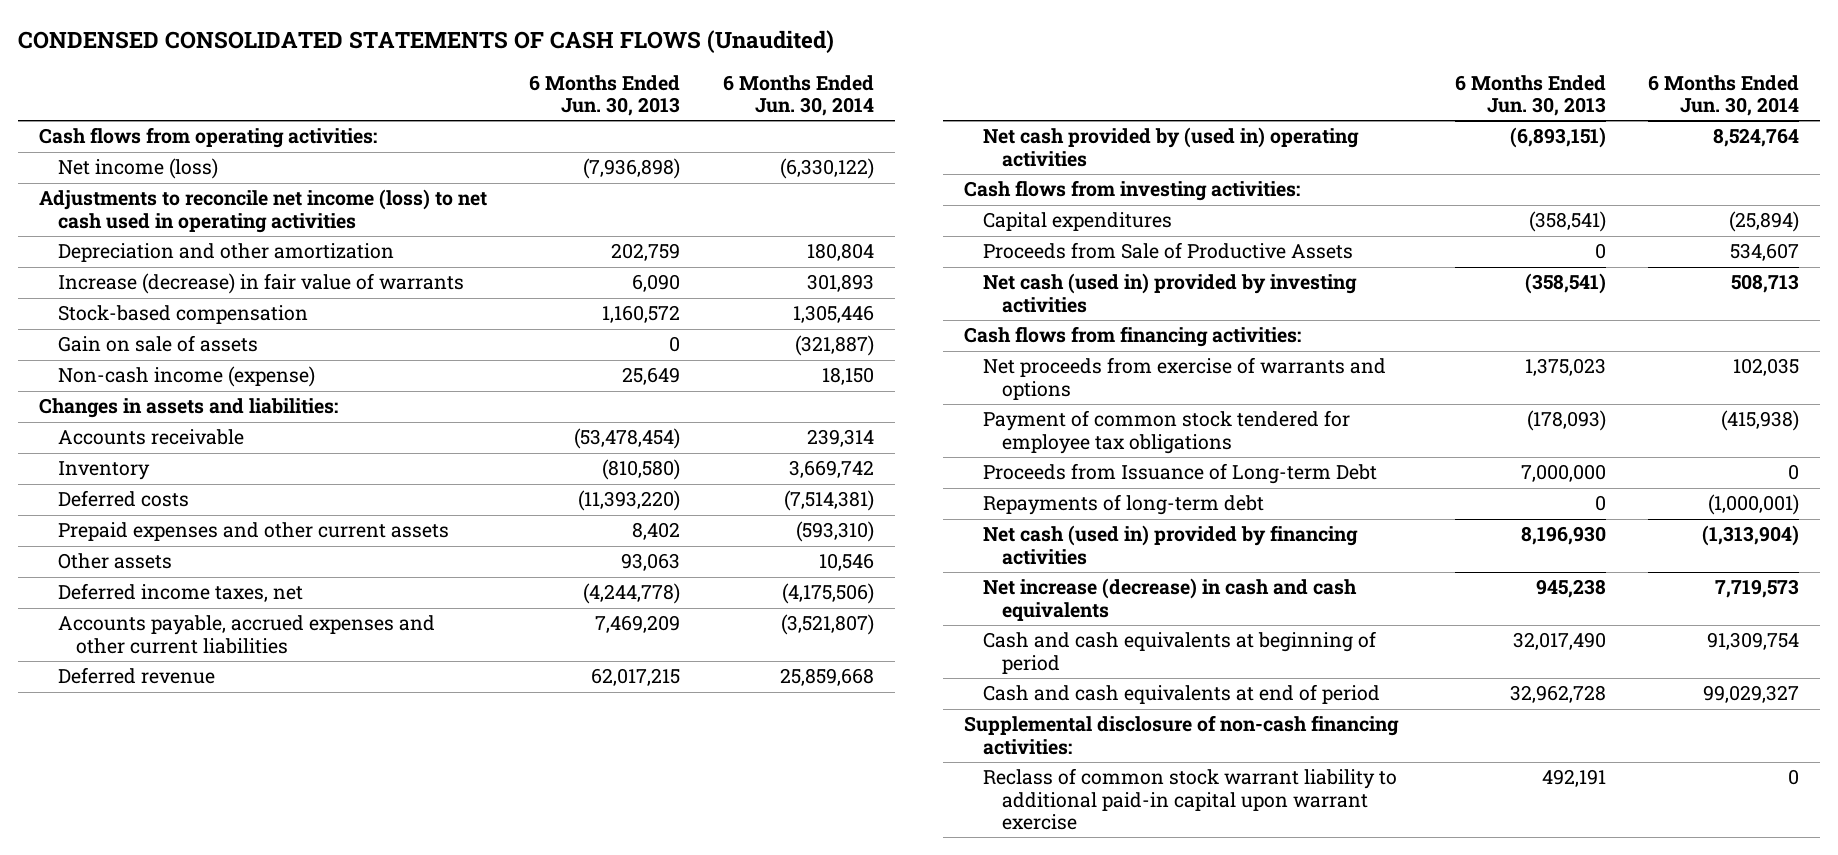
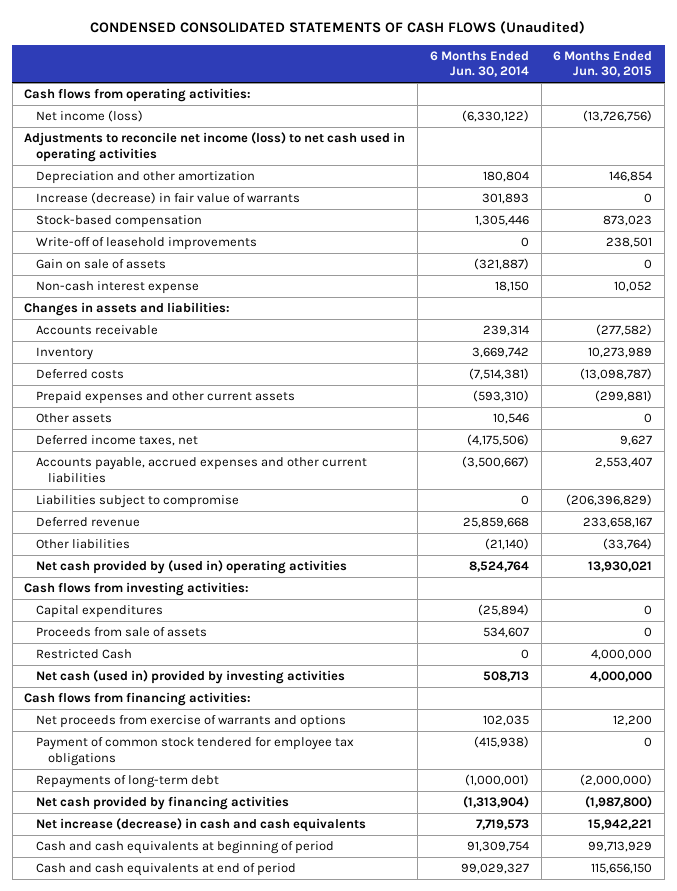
- | 6 Months Ended Jun. 30, 2013 | 6 Months Ended Jun. 30, 2014
+ | 6 Months Ended Jun. 30, 2014 | 6 Months Ended Jun. 30, 2015
+ Write-off of leasehold improvements | 0 | 238,501
- Non-cash income (expense) | 25,649 | 18,150
+ Non-cash interest expense | 18,150 | 10,052
- Accounts payable, accrued expenses and other current liabilities | 7,469,209 | (3,521,807)
+ Accounts payable, accrued expenses and other current liabilities | (3,500,667) | 2,553,407
+ Liabilities subject to compromise | 0 | (206,396,829)
+ Other liabilities | (21,140) | (33,764)
- Proceeds from Sale of Productive Assets | 0 | 534,607
+ Proceeds from sale of assets | 534,607 | 0
+ Restricted Cash | 0 | 4,000,000
- Proceeds from Issuance of Long-term Debt | 7,000,000 | 0
- Net cash (used in) provided by financing activities | 8,196,930 | (1,313,904)
+ Net cash provided by financing activities | (1,313,904) | (1,987,800)
- Supplemental disclosure of non-cash financing activities:
- Reclass of common stock warrant liability to additional paid-in capital upon warrant exercise | 492,191 | 0

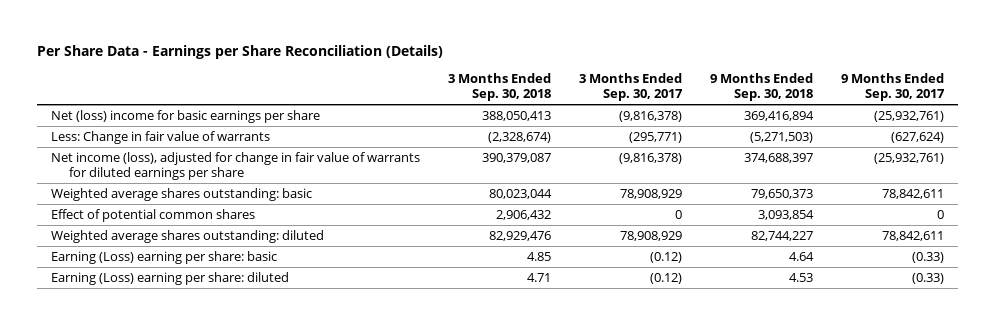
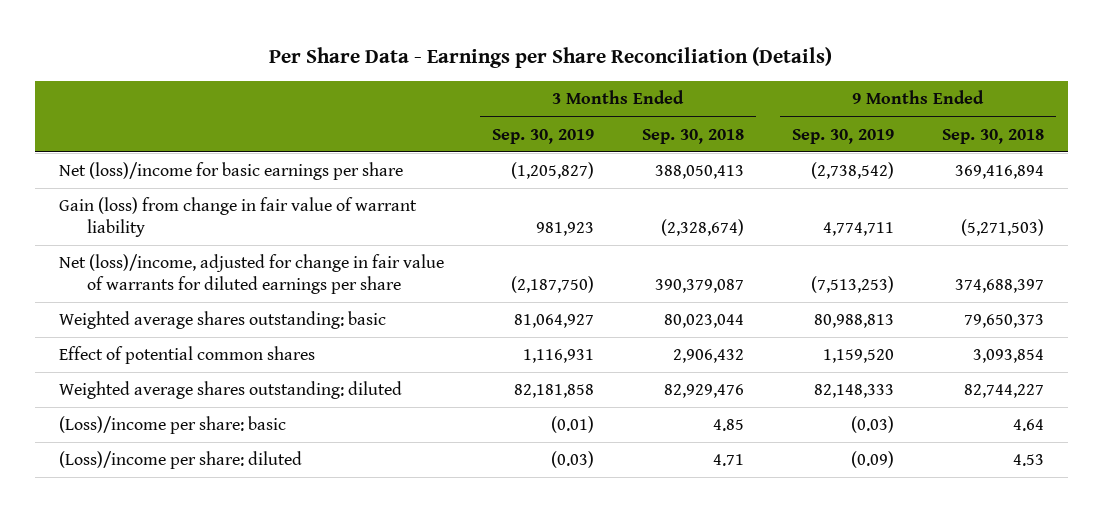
- | 3 Months Ended Sep. 30, 2018 | 3 Months Ended Sep. 30, 2017 | 9 Months Ended Sep. 30, 2018 | 9 Months Ended Sep. 30, 2017
+ | 3 Months Ended Sep. 30, 2019 | 3 Months Ended Sep. 30, 2018 | 9 Months Ended Sep. 30, 2019 | 9 Months Ended Sep. 30, 2018
- Net (loss) income for basic earnings per share | 388,050,413 | (9,816,378) | 369,416,894 | (25,932,761)
- Less: Change in fair value of warrants | (2,328,674) | (295,771) | (5,271,503) | (627,624)
- Net income (loss), adjusted for change in fair value of warrants for diluted earnings per share | 390,379,087 | (9,816,378) | 374,688,397 | (25,932,761)
+ Net (loss)/income for basic earnings per share | (1,205,827) | 388,050,413 | (2,738,542) | 369,416,894
+ Gain (loss) from change in fair value of warrant liability | 981,923 | (2,328,674) | 4,774,711 | (5,271,503)
+ Net (loss)/income, adjusted for change in fair value of warrants for diluted earnings per share | (2,187,750) | 390,379,087 | (7,513,253) | 374,688,397
- Earning (Loss) earning per share: basic | 4.85 | (0.12) | 4.64 | (0.33)
- Earning (Loss) earning per share: diluted | 4.71 | (0.12) | 4.53 | (0.33)
+ (Loss)/income per share: basic | (0.01) | 4.85 | (0.03) | 4.64
+ (Loss)/income per share: diluted | (0.03) | 4.71 | (0.09) | 4.53

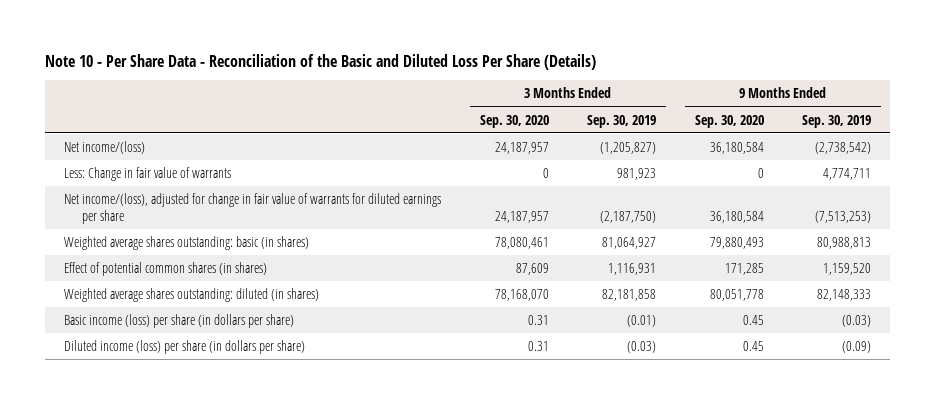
- Per Share Data - Earnings per Share Reconciliation (Details)
+ Note 10 - Per Share Data - Reconciliation of the Basic and Diluted Loss Per Share (Details)
- | 3 Months Ended Sep. 30, 2019 | 3 Months Ended Sep. 30, 2018 | 9 Months Ended Sep. 30, 2019 | 9 Months Ended Sep. 30, 2018
+ | 3 Months Ended Sep. 30, 2020 | 3 Months Ended Sep. 30, 2019 | 9 Months Ended Sep. 30, 2020 | 9 Months Ended Sep. 30, 2019
- Net (loss)/income for basic earnings per share | (1,205,827) | 388,050,413 | (2,738,542) | 369,416,894
- Gain (loss) from change in fair value of warrant liability | 981,923 | (2,328,674) | 4,774,711 | (5,271,503)
- Net (loss)/income, adjusted for change in fair value of warrants for diluted earnings per share | (2,187,750) | 390,379,087 | (7,513,253) | 374,688,397
- Weighted average shares outstanding: basic | 81,064,927 | 80,023,044 | 80,988,813 | 79,650,373
- Effect of potential common shares | 1,116,931 | 2,906,432 | 1,159,520 | 3,093,854
- Weighted average shares outstanding: diluted | 82,181,858 | 82,929,476 | 82,148,333 | 82,744,227
- (Loss)/income per share: basic | (0.01) | 4.85 | (0.03) | 4.64
- (Loss)/income per share: diluted | (0.03) | 4.71 | (0.09) | 4.53
+ Net income/(loss) | 24,187,957 | (1,205,827) | 36,180,584 | (2,738,542)
+ Less: Change in fair value of warrants | 0 | 981,923 | 0 | 4,774,711
+ Net income/(loss), adjusted for change in fair value of warrants for diluted earnings per share | 24,187,957 | (2,187,750) | 36,180,584 | (7,513,253)
+ Weighted average shares outstanding: basic (in shares) | 78,080,461 | 81,064,927 | 79,880,493 | 80,988,813
+ Effect of potential common shares (in shares) | 87,609 | 1,116,931 | 171,285 | 1,159,520
+ Weighted average shares outstanding: diluted (in shares) | 78,168,070 | 82,181,858 | 80,051,778 | 82,148,333
+ Basic income (loss) per share (in dollars per share) | 0.31 | (0.01) | 0.45 | (0.03)
+ Diluted income (loss) per share (in dollars per share) | 0.31 | (0.03) | 0.45 | (0.09)

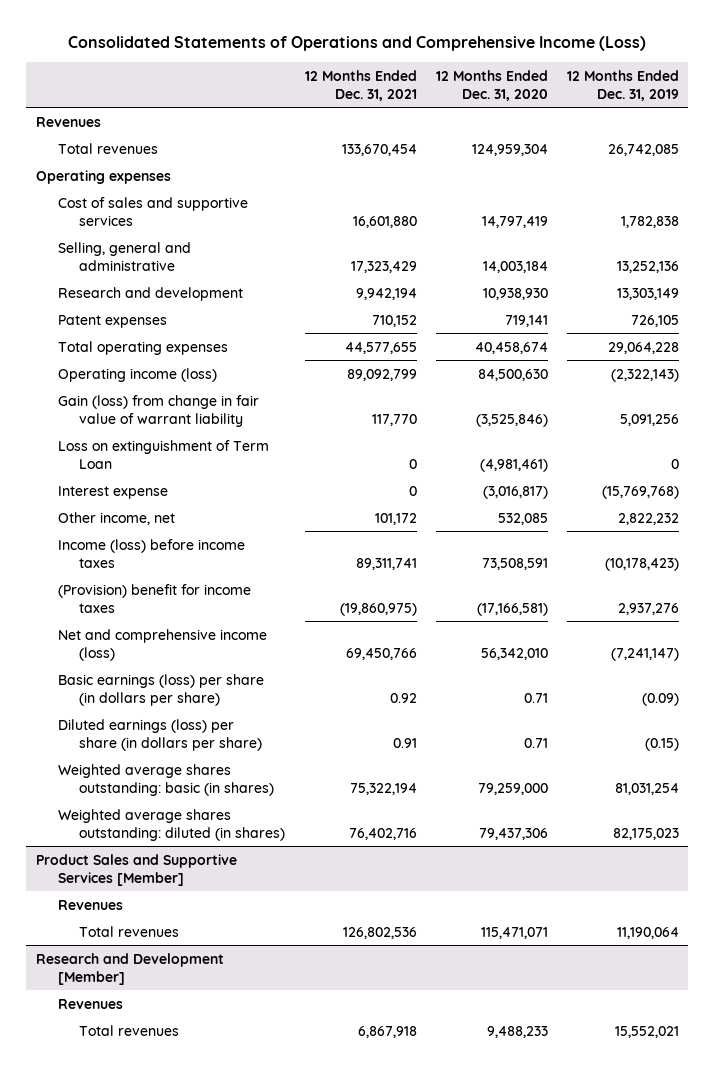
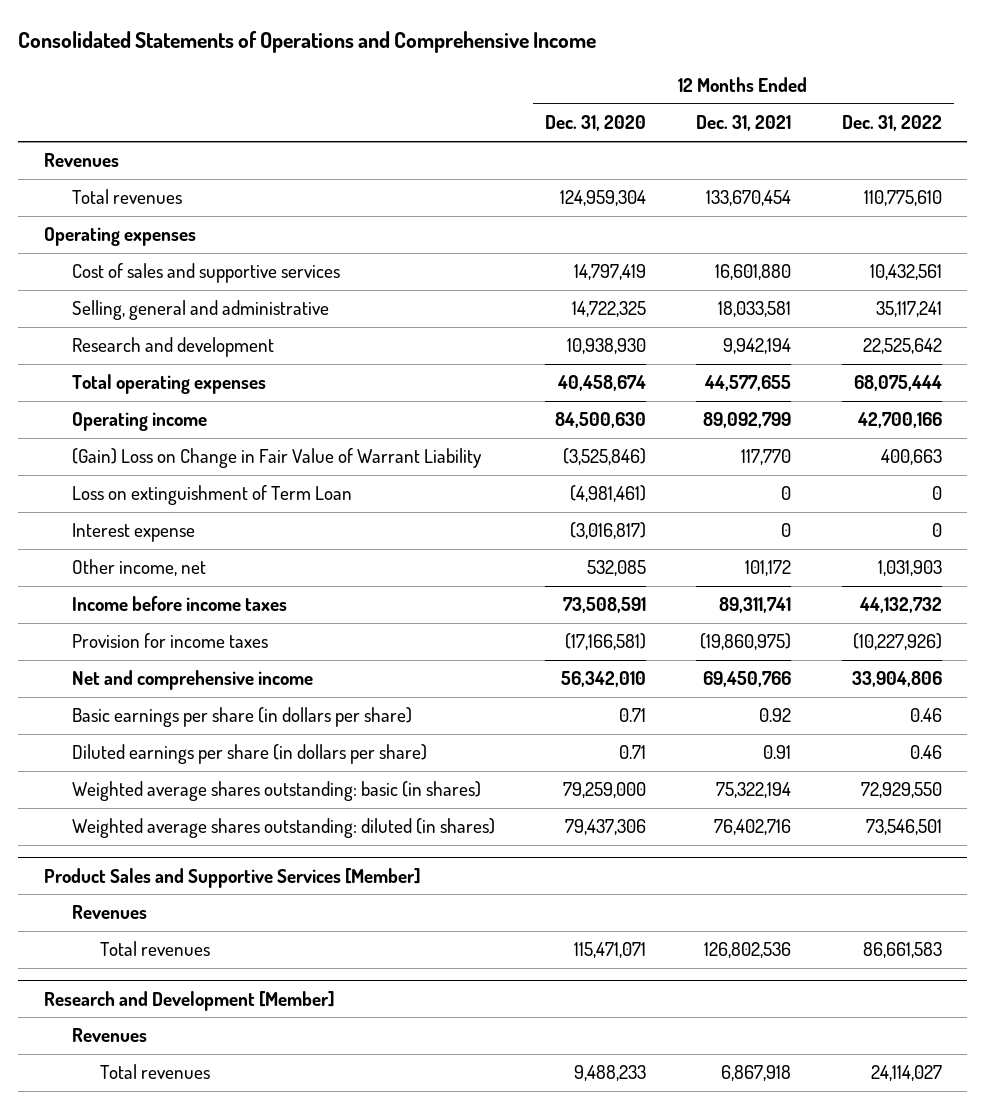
- Consolidated Statements of Operations and Comprehensive Income (Loss)
+ Consolidated Statements of Operations and Comprehensive Income
- | 12 Months Ended Dec. 31, 2021 | 12 Months Ended Dec. 31, 2020 | 12 Months Ended Dec. 31, 2019
+ | 12 Months Ended Dec. 31, 2020 | 12 Months Ended Dec. 31, 2021 | 12 Months Ended Dec. 31, 2022
- Selling, general and administrative | 17,323,429 | 14,003,184 | 13,252,136
+ Selling, general and administrative | 14,722,325 | 18,033,581 | 35,117,241
- Patent expenses | 710,152 | 719,141 | 726,105
- Operating income (loss) | 89,092,799 | 84,500,630 | (2,322,143)
- Gain (loss) from change in fair value of warrant liability | 117,770 | (3,525,846) | 5,091,256
+ Operating income | 84,500,630 | 89,092,799 | 42,700,166
+ (Gain) Loss on Change in Fair Value of Warrant Liability | (3,525,846) | 117,770 | 400,663
- Income (loss) before income taxes | 89,311,741 | 73,508,591 | (10,178,423)
- (Provision) benefit for income taxes | (19,860,975) | (17,166,581) | 2,937,276
- Net and comprehensive income (loss) | 69,450,766 | 56,342,010 | (7,241,147)
- Basic earnings (loss) per share (in dollars per share) | 0.92 | 0.71 | (0.09)
- Diluted earnings (loss) per share (in dollars per share) | 0.91 | 0.71 | (0.15)
+ Income before income taxes | 73,508,591 | 89,311,741 | 44,132,732
+ Provision for income taxes | (17,166,581) | (19,860,975) | (10,227,926)
+ Net and comprehensive income | 56,342,010 | 69,450,766 | 33,904,806
+ Basic earnings per share (in dollars per share) | 0.71 | 0.92 | 0.46
+ Diluted earnings per share (in dollars per share) | 0.71 | 0.91 | 0.46

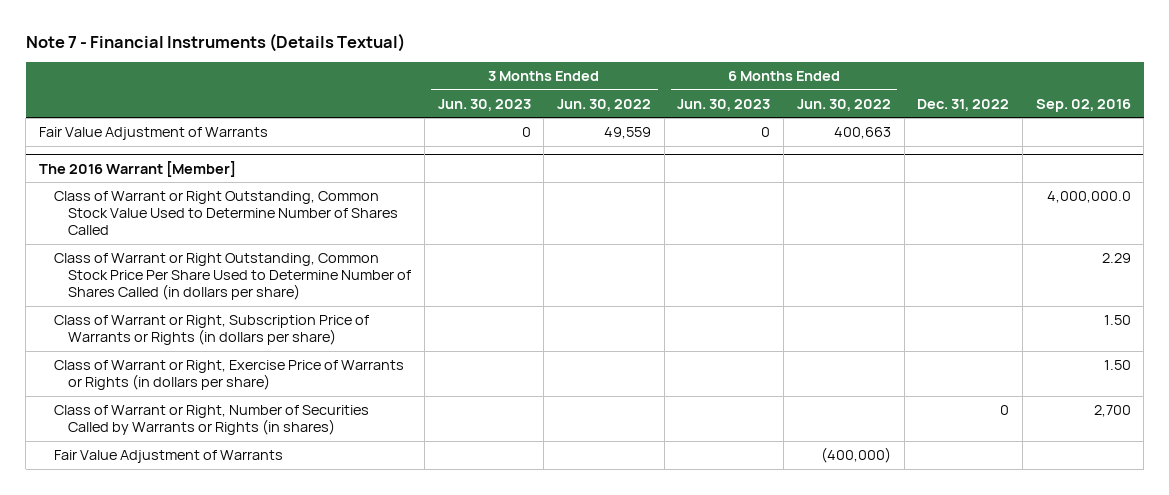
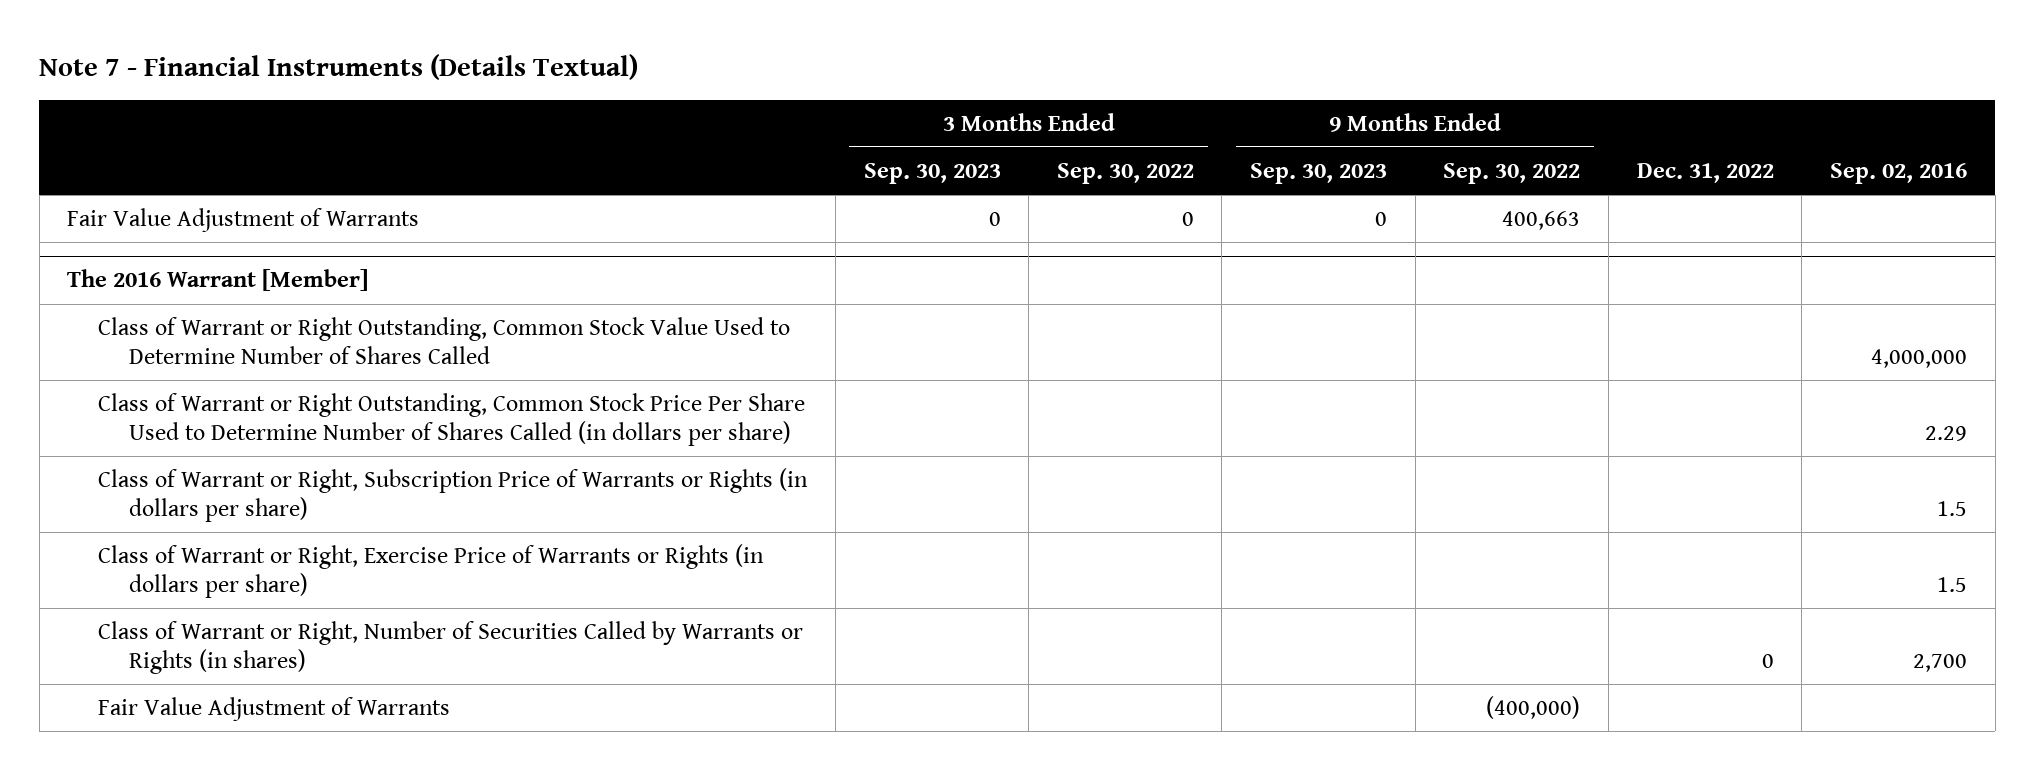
- | 3 Months Ended Jun. 30, 2023 | 3 Months Ended Jun. 30, 2022 | 6 Months Ended Jun. 30, 2023 | 6 Months Ended Jun. 30, 2022 | Dec. 31, 2022 | Sep. 02, 2016
+ | 3 Months Ended Sep. 30, 2023 | 3 Months Ended Sep. 30, 2022 | 9 Months Ended Sep. 30, 2023 | 9 Months Ended Sep. 30, 2022 | Dec. 31, 2022 | Sep. 02, 2016
@ The 2016 Warrant [Member]
- Class of Warrant or Right Outstanding, Common Stock Value Used to Determine Number of Shares Called | | | | | | 4,000,000.0
+ Class of Warrant or Right Outstanding, Common Stock Value Used to Determine Number of Shares Called | | | | | | 4,000,000
- Class of Warrant or Right, Subscription Price of Warrants or Rights (in dollars per share) | | | | | | 1.50
- Class of Warrant or Right, Exercise Price of Warrants or Rights (in dollars per share) | | | | | | 1.50
+ Class of Warrant or Right, Subscription Price of Warrants or Rights (in dollars per share) | | | | | | 1.5
+ Class of Warrant or Right, Exercise Price of Warrants or Rights (in dollars per share) | | | | | | 1.5

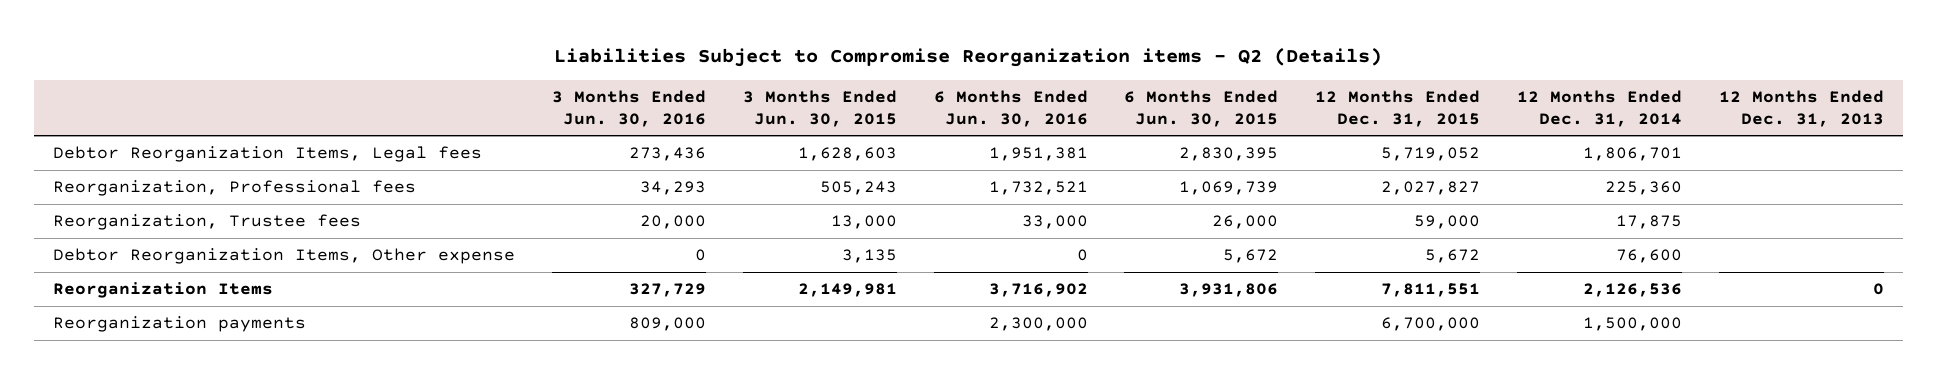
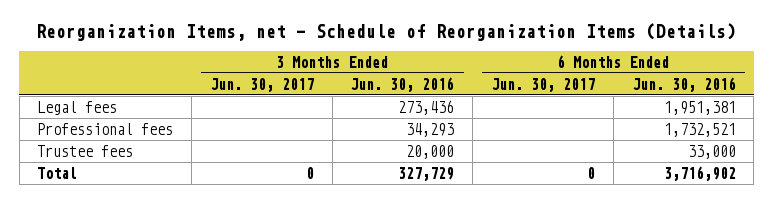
- Liabilities Subject to Compromise Reorganization items - Q2 (Details)
+ Reorganization Items, net - Schedule of Reorganization Items (Details)
- | 3 Months Ended Jun. 30, 2016 | 3 Months Ended Jun. 30, 2015 | 6 Months Ended Jun. 30, 2016 | 6 Months Ended Jun. 30, 2015 | 12 Months Ended Dec. 31, 2015 | 12 Months Ended Dec. 31, 2014 | 12 Months Ended Dec. 31, 2013
+ | 3 Months Ended Jun. 30, 2017 | 3 Months Ended Jun. 30, 2016 | 6 Months Ended Jun. 30, 2017 | 6 Months Ended Jun. 30, 2016
- Debtor Reorganization Items, Legal fees | 273,436 | 1,628,603 | 1,951,381 | 2,830,395 | 5,719,052 | 1,806,701 |
- Reorganization, Professional fees | 34,293 | 505,243 | 1,732,521 | 1,069,739 | 2,027,827 | 225,360 |
- Reorganization, Trustee fees | 20,000 | 13,000 | 33,000 | 26,000 | 59,000 | 17,875 |
- Debtor Reorganization Items, Other expense | 0 | 3,135 | 0 | 5,672 | 5,672 | 76,600 |
- Reorganization Items | 327,729 | 2,149,981 | 3,716,902 | 3,931,806 | 7,811,551 | 2,126,536 | 0
- Reorganization payments | 809,000 | | 2,300,000 | | 6,700,000 | 1,500,000 |
+ Legal fees | | 273,436 | | 1,951,381
+ Professional fees | | 34,293 | | 1,732,521
+ Trustee fees | | 20,000 | | 33,000
+ Total | 0 | 327,729 | 0 | 3,716,902

